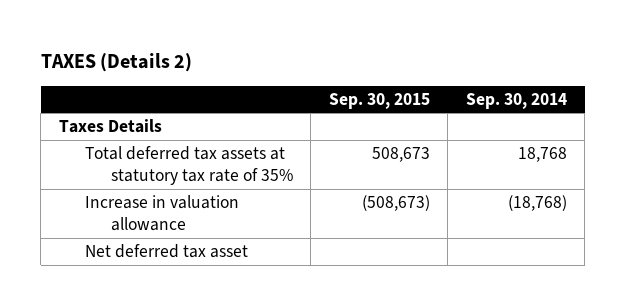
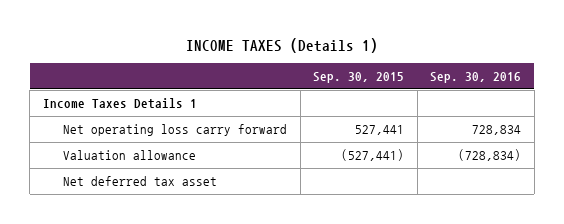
- TAXES (Details 2)
+ INCOME TAXES (Details 1)
- | Sep. 30, 2015 | Sep. 30, 2014
+ | Sep. 30, 2015 | Sep. 30, 2016
- Taxes Details
- Total deferred tax assets at statutory tax rate of 35% | 508,673 | 18,768
- Increase in valuation allowance | (508,673) | (18,768)
+ Income Taxes Details 1
+ Net operating loss carry forward | 527,441 | 728,834
+ Valuation allowance | (527,441) | (728,834)

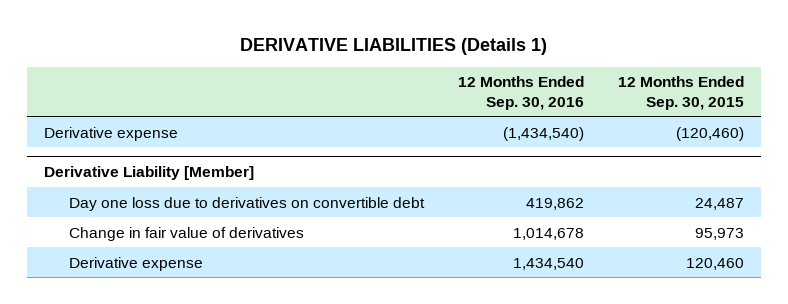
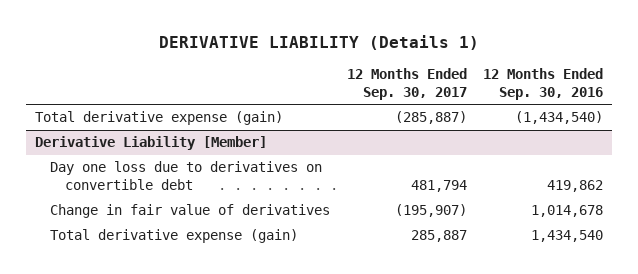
- DERIVATIVE LIABILITIES (Details 1)
+ DERIVATIVE LIABILITY (Details 1)
- | 12 Months Ended Sep. 30, 2016 | 12 Months Ended Sep. 30, 2015
+ | 12 Months Ended Sep. 30, 2017 | 12 Months Ended Sep. 30, 2016
- Derivative expense | (1,434,540) | (120,460)
+ Total derivative expense (gain) | (285,887) | (1,434,540)
@ Derivative Liability [Member]
- Derivative expense | 1,434,540 | 120,460
+ Total derivative expense (gain) | 285,887 | 1,434,540

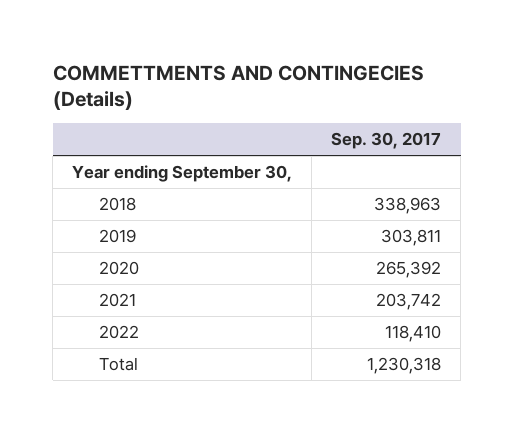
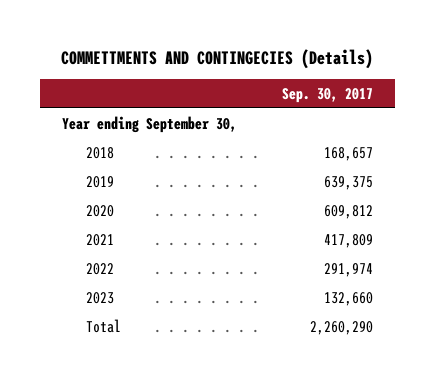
- 2018 | 338,963
- 2019 | 303,811
- 2020 | 265,392
- 2021 | 203,742
- 2022 | 118,410
- Total | 1,230,318
+ 2018 | 168,657
+ 2019 | 639,375
+ 2020 | 609,812
+ 2021 | 417,809
+ 2022 | 291,974
+ 2023 | 132,660
+ Total | 2,260,290

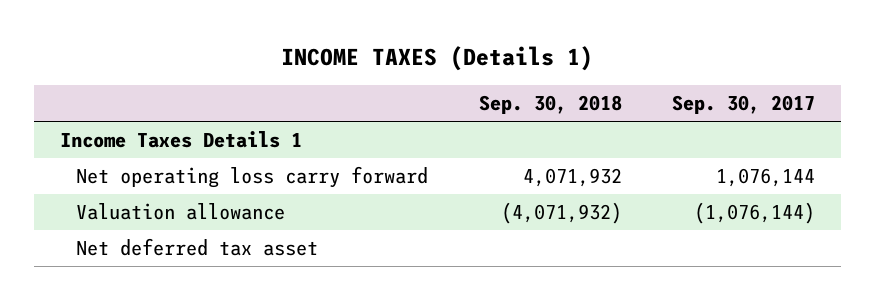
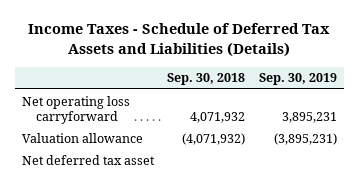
- INCOME TAXES (Details 1)
+ Income Taxes - Schedule of Deferred Tax Assets and Liabilities (Details)
- | Sep. 30, 2018 | Sep. 30, 2017
+ | Sep. 30, 2018 | Sep. 30, 2019
- Income Taxes Details 1
- Net operating loss carry forward | 4,071,932 | 1,076,144
+ Net operating loss carryforward | 4,071,932 | 3,895,231

